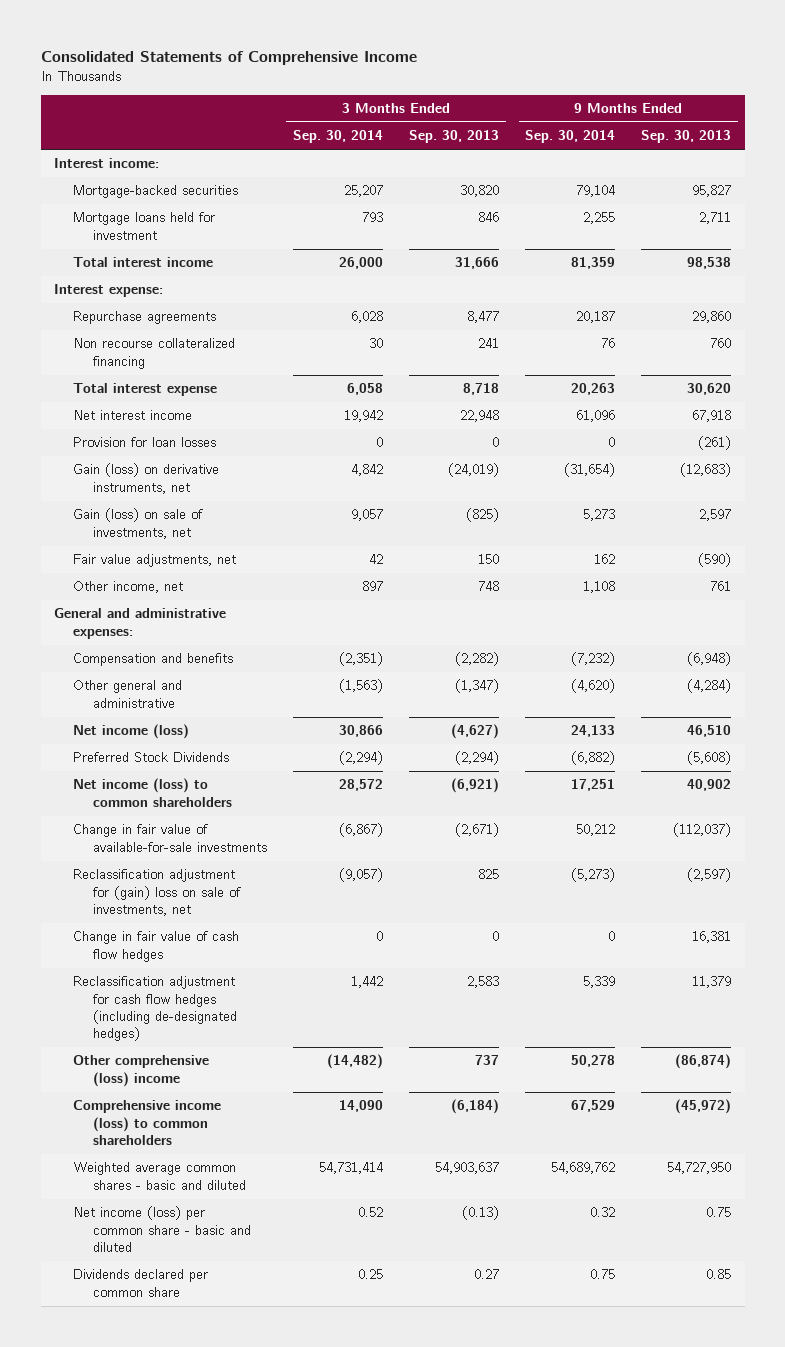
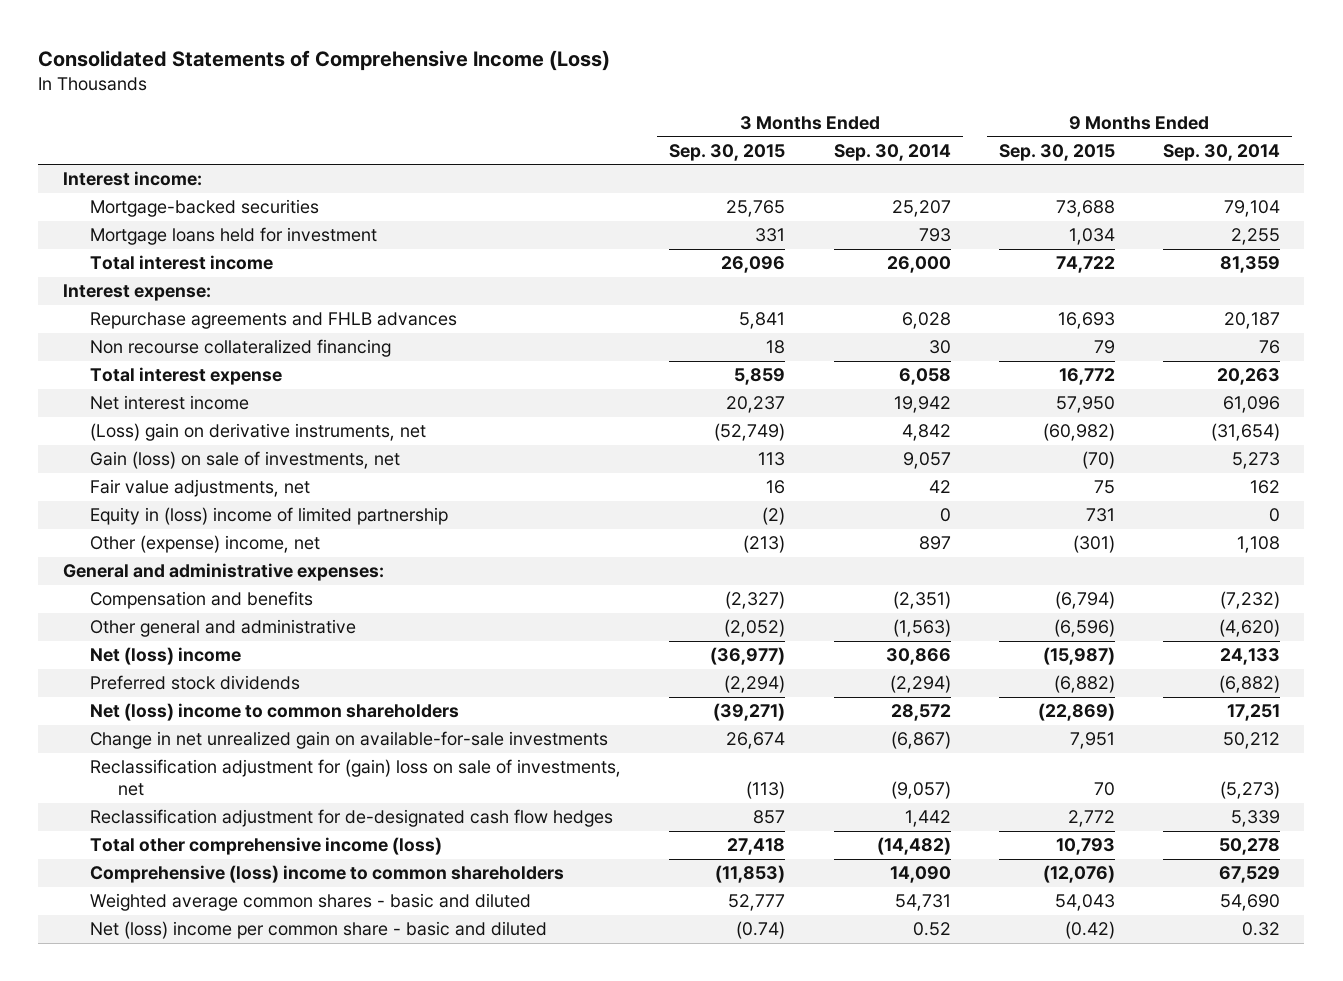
- Consolidated Statements of Comprehensive Income
+ Consolidated Statements of Comprehensive Income (Loss)
- | 3 Months Ended Sep. 30, 2014 | 3 Months Ended Sep. 30, 2013 | 9 Months Ended Sep. 30, 2014 | 9 Months Ended Sep. 30, 2013
+ | 3 Months Ended Sep. 30, 2015 | 3 Months Ended Sep. 30, 2014 | 9 Months Ended Sep. 30, 2015 | 9 Months Ended Sep. 30, 2014
- Repurchase agreements | 6,028 | 8,477 | 20,187 | 29,860
+ Repurchase agreements and FHLB advances | 5,841 | 6,028 | 16,693 | 20,187
- Provision for loan losses | 0 | 0 | 0 | (261)
- Gain (loss) on derivative instruments, net | 4,842 | (24,019) | (31,654) | (12,683)
+ (Loss) gain on derivative instruments, net | (52,749) | 4,842 | (60,982) | (31,654)
- Other income, net | 897 | 748 | 1,108 | 761
+ Equity in (loss) income of limited partnership | (2) | 0 | 731 | 0
+ Other (expense) income, net | (213) | 897 | (301) | 1,108
- Net income (loss) | 30,866 | (4,627) | 24,133 | 46,510
- Preferred Stock Dividends | (2,294) | (2,294) | (6,882) | (5,608)
- Net income (loss) to common shareholders | 28,572 | (6,921) | 17,251 | 40,902
- Change in fair value of available-for-sale investments | (6,867) | (2,671) | 50,212 | (112,037)
+ Net (loss) income | (36,977) | 30,866 | (15,987) | 24,133
+ Preferred stock dividends | (2,294) | (2,294) | (6,882) | (6,882)
+ Net (loss) income to common shareholders | (39,271) | 28,572 | (22,869) | 17,251
+ Change in net unrealized gain on available-for-sale investments | 26,674 | (6,867) | 7,951 | 50,212
- Change in fair value of cash flow hedges | 0 | 0 | 0 | 16,381
- Reclassification adjustment for cash flow hedges (including de-designated hedges) | 1,442 | 2,583 | 5,339 | 11,379
- Other comprehensive (loss) income | (14,482) | 737 | 50,278 | (86,874)
- Comprehensive income (loss) to common shareholders | 14,090 | (6,184) | 67,529 | (45,972)
- Weighted average common shares - basic and diluted | 54,731,414 | 54,903,637 | 54,689,762 | 54,727,950
- Net income (loss) per common share - basic and diluted | 0.52 | (0.13) | 0.32 | 0.75
- Dividends declared per common share | 0.25 | 0.27 | 0.75 | 0.85
+ Reclassification adjustment for de-designated cash flow hedges | 857 | 1,442 | 2,772 | 5,339
+ Total other comprehensive income (loss) | 27,418 | (14,482) | 10,793 | 50,278
+ Comprehensive (loss) income to common shareholders | (11,853) | 14,090 | (12,076) | 67,529
+ Weighted average common shares - basic and diluted | 52,777 | 54,731 | 54,043 | 54,690
+ Net (loss) income per common share - basic and diluted | (0.74) | 0.52 | (0.42) | 0.32

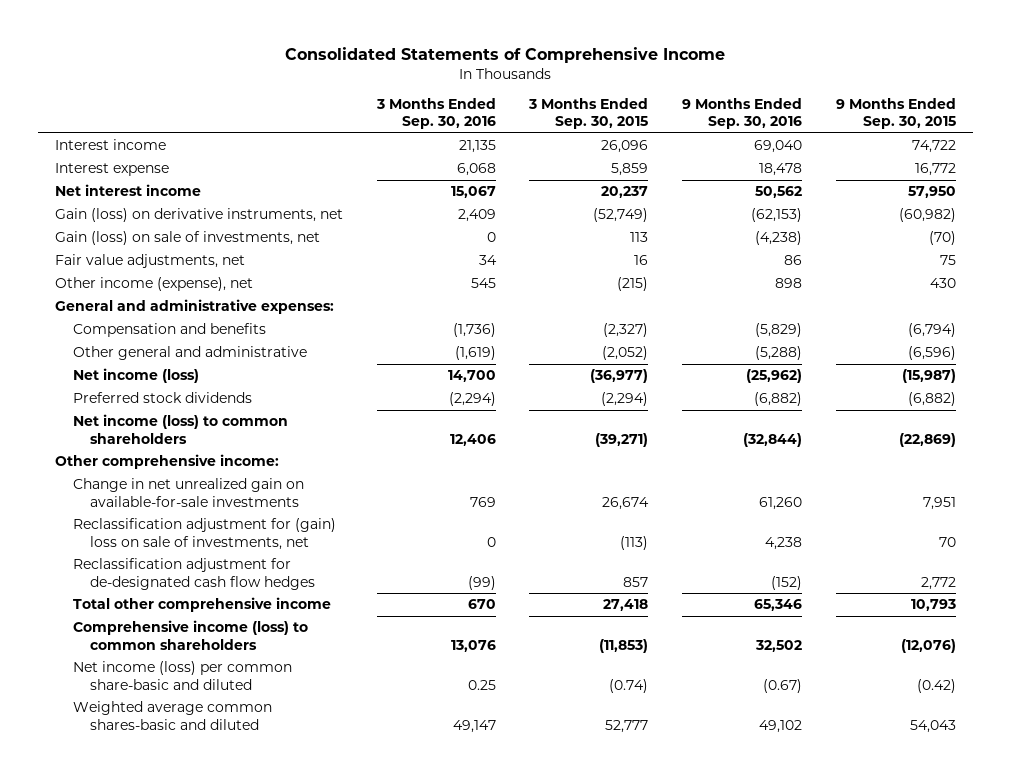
- Consolidated Statements of Comprehensive Income (Loss)
+ Consolidated Statements of Comprehensive Income
- | 3 Months Ended Sep. 30, 2015 | 3 Months Ended Sep. 30, 2014 | 9 Months Ended Sep. 30, 2015 | 9 Months Ended Sep. 30, 2014
+ | 3 Months Ended Sep. 30, 2016 | 3 Months Ended Sep. 30, 2015 | 9 Months Ended Sep. 30, 2016 | 9 Months Ended Sep. 30, 2015
- Interest income:
- Mortgage-backed securities | 25,765 | 25,207 | 73,688 | 79,104
- Mortgage loans held for investment | 331 | 793 | 1,034 | 2,255
- Total interest income | 26,096 | 26,000 | 74,722 | 81,359
- Interest expense:
- Repurchase agreements and FHLB advances | 5,841 | 6,028 | 16,693 | 20,187
- Non recourse collateralized financing | 18 | 30 | 79 | 76
- Total interest expense | 5,859 | 6,058 | 16,772 | 20,263
+ Interest income | 21,135 | 26,096 | 69,040 | 74,722
+ Interest expense | 6,068 | 5,859 | 18,478 | 16,772
- (Loss) gain on derivative instruments, net | (52,749) | 4,842 | (60,982) | (31,654)
+ Gain (loss) on derivative instruments, net | 2,409 | (52,749) | (62,153) | (60,982)
- Equity in (loss) income of limited partnership | (2) | 0 | 731 | 0
- Other (expense) income, net | (213) | 897 | (301) | 1,108
+ Other income (expense), net | 545 | (215) | 898 | 430
- Net (loss) income | (36,977) | 30,866 | (15,987) | 24,133
+ Net income (loss) | 14,700 | (36,977) | (25,962) | (15,987)
- Net (loss) income to common shareholders | (39,271) | 28,572 | (22,869) | 17,251
+ Net income (loss) to common shareholders | 12,406 | (39,271) | (32,844) | (22,869)
+ Other comprehensive income:
- Total other comprehensive income (loss) | 27,418 | (14,482) | 10,793 | 50,278
- Comprehensive (loss) income to common shareholders | (11,853) | 14,090 | (12,076) | 67,529
- Weighted average common shares - basic and diluted | 52,777 | 54,731 | 54,043 | 54,690
- Net (loss) income per common share - basic and diluted | (0.74) | 0.52 | (0.42) | 0.32
+ Total other comprehensive income | 670 | 27,418 | 65,346 | 10,793
+ Comprehensive income (loss) to common shareholders | 13,076 | (11,853) | 32,502 | (12,076)
+ Net income (loss) per common share-basic and diluted | 0.25 | (0.74) | (0.67) | (0.42)
+ Weighted average common shares-basic and diluted | 49,147 | 52,777 | 49,102 | 54,043

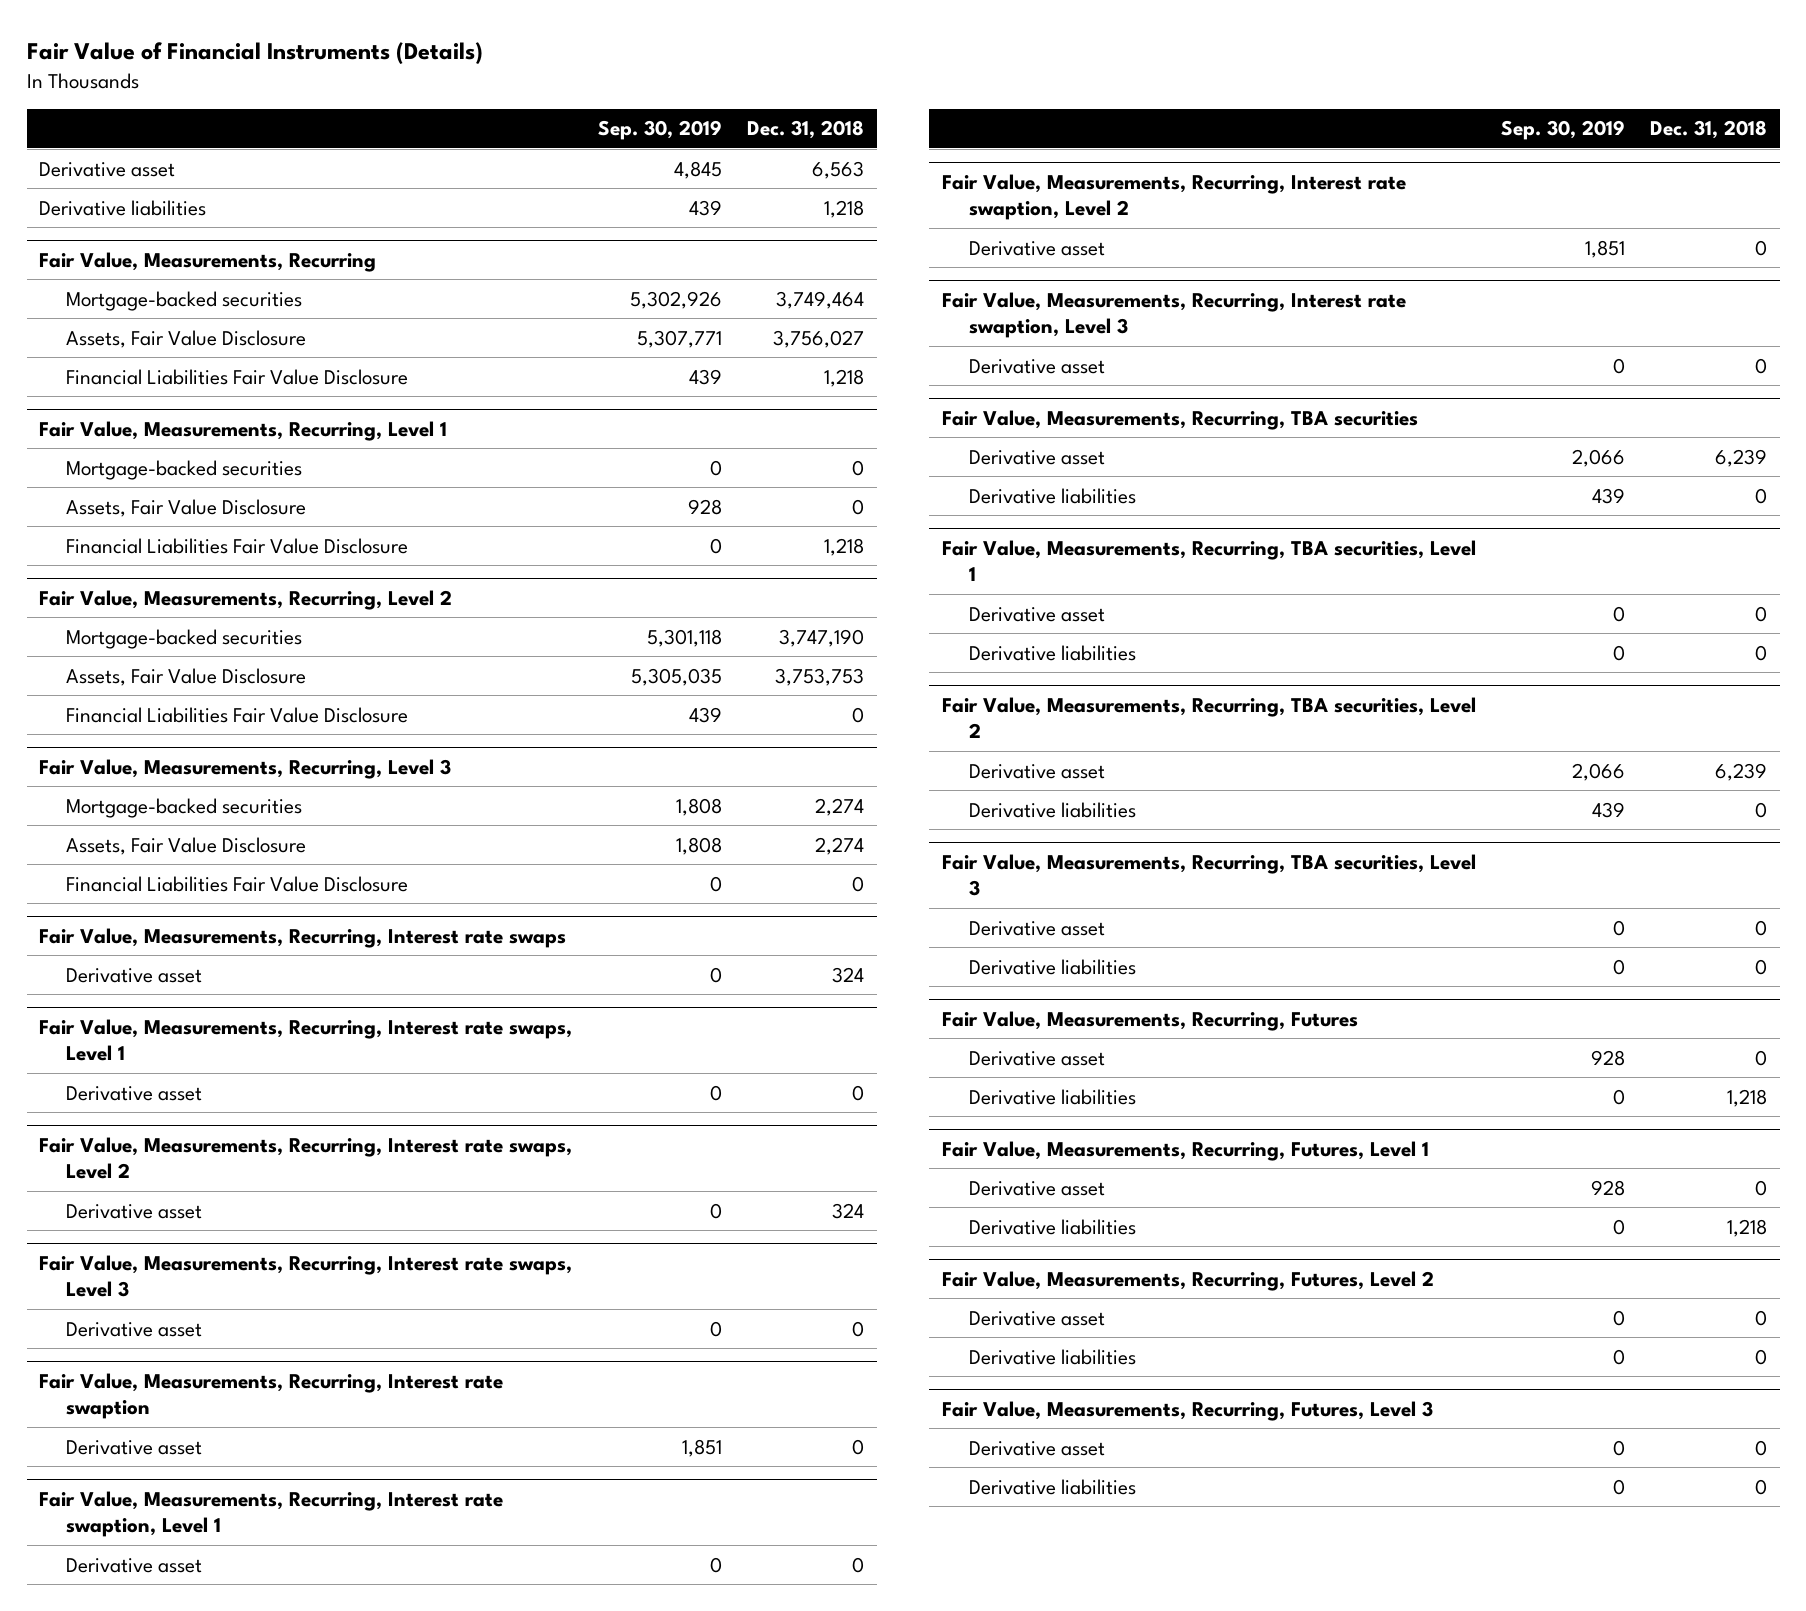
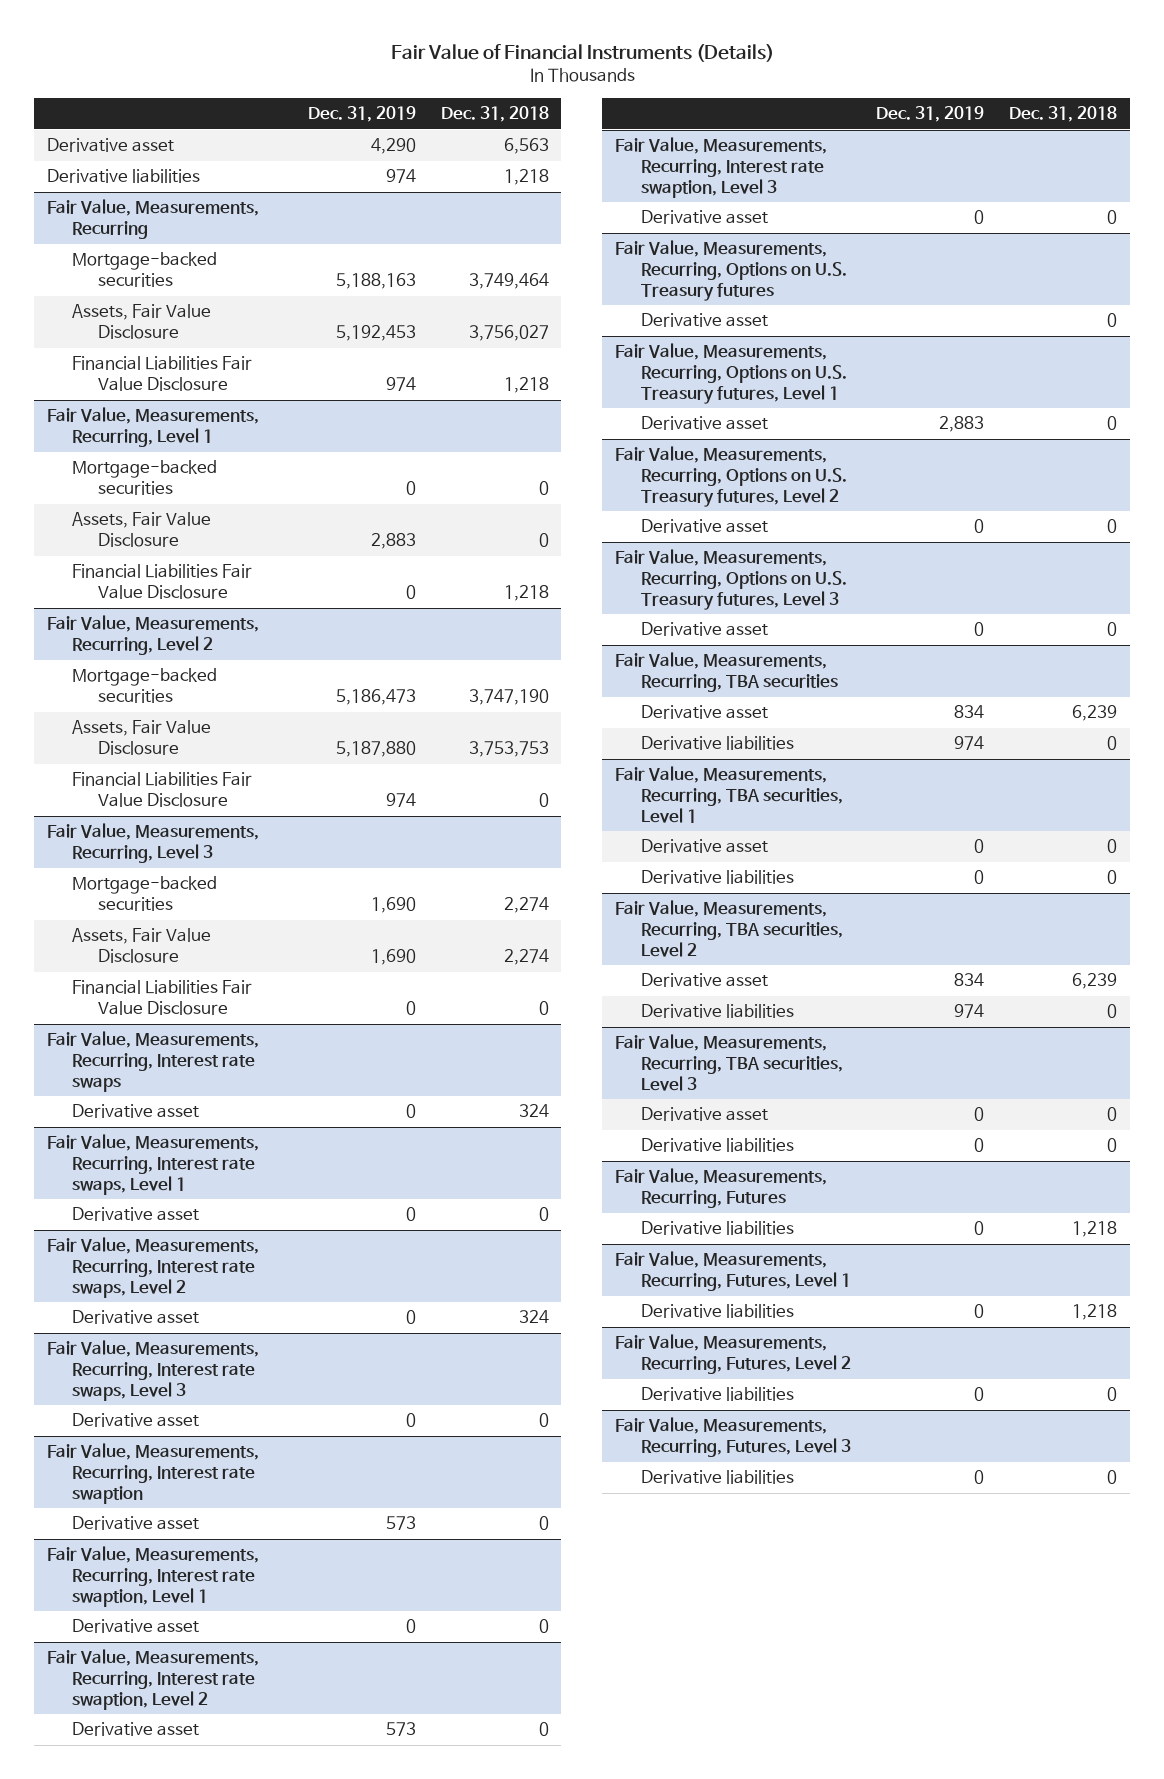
- | Sep. 30, 2019 | Dec. 31, 2018
+ | Dec. 31, 2019 | Dec. 31, 2018
+ Fair Value, Measurements, Recurring, Options on U.S. Treasury futures
+ Derivative asset | | 0
+ Fair Value, Measurements, Recurring, Options on U.S. Treasury futures, Level 1
+ Derivative asset | 2,883 | 0
+ Fair Value, Measurements, Recurring, Options on U.S. Treasury futures, Level 2
+ Derivative asset | 0 | 0
+ Fair Value, Measurements, Recurring, Options on U.S. Treasury futures, Level 3
+ Derivative asset | 0 | 0
@ Fair Value, Measurements, Recurring, Futures
- Derivative asset | 928 | 0
@ Fair Value, Measurements, Recurring, Futures, Level 1
- Derivative asset | 928 | 0
@ Fair Value, Measurements, Recurring, Futures, Level 2
- Derivative asset | 0 | 0
@ Fair Value, Measurements, Recurring, Futures, Level 3
- Derivative asset | 0 | 0

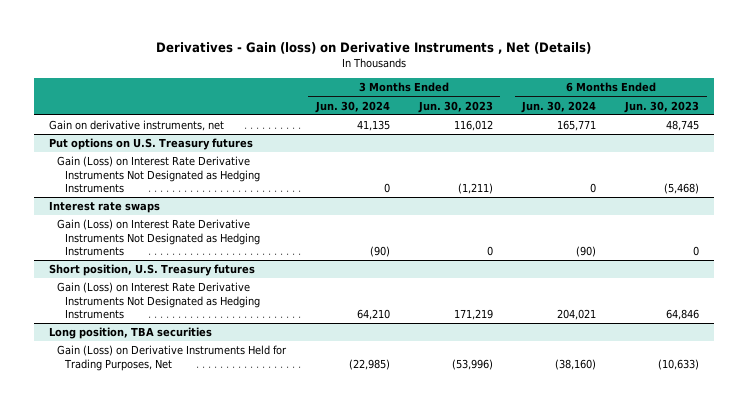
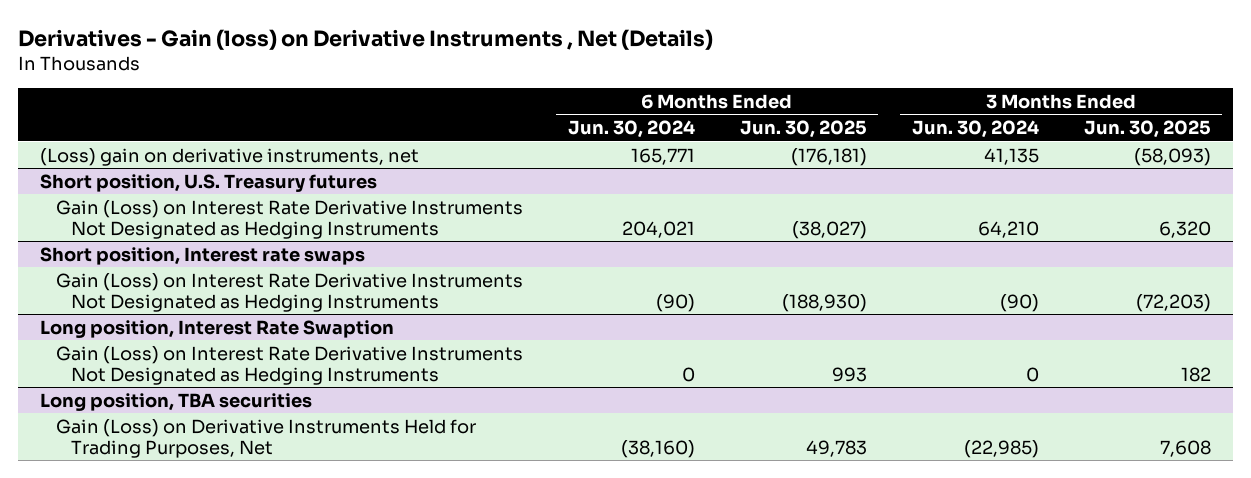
- | 3 Months Ended Jun. 30, 2024 | 3 Months Ended Jun. 30, 2023 | 6 Months Ended Jun. 30, 2024 | 6 Months Ended Jun. 30, 2023
+ | 6 Months Ended Jun. 30, 2024 | 6 Months Ended Jun. 30, 2025 | 3 Months Ended Jun. 30, 2024 | 3 Months Ended Jun. 30, 2025
- Gain on derivative instruments, net | 41,135 | 116,012 | 165,771 | 48,745
- Put options on U.S. Treasury futures
- Gain (Loss) on Interest Rate Derivative Instruments Not Designated as Hedging Instruments | 0 | (1,211) | 0 | (5,468)
- Interest rate swaps
- Gain (Loss) on Interest Rate Derivative Instruments Not Designated as Hedging Instruments | (90) | 0 | (90) | 0
+ (Loss) gain on derivative instruments, net | 165,771 | (176,181) | 41,135 | (58,093)
+ Short position, Interest rate swaps
+ Gain (Loss) on Interest Rate Derivative Instruments Not Designated as Hedging Instruments | (90) | (188,930) | (90) | (72,203)
+ Long position, Interest Rate Swaption
+ Gain (Loss) on Interest Rate Derivative Instruments Not Designated as Hedging Instruments | 0 | 993 | 0 | 182

